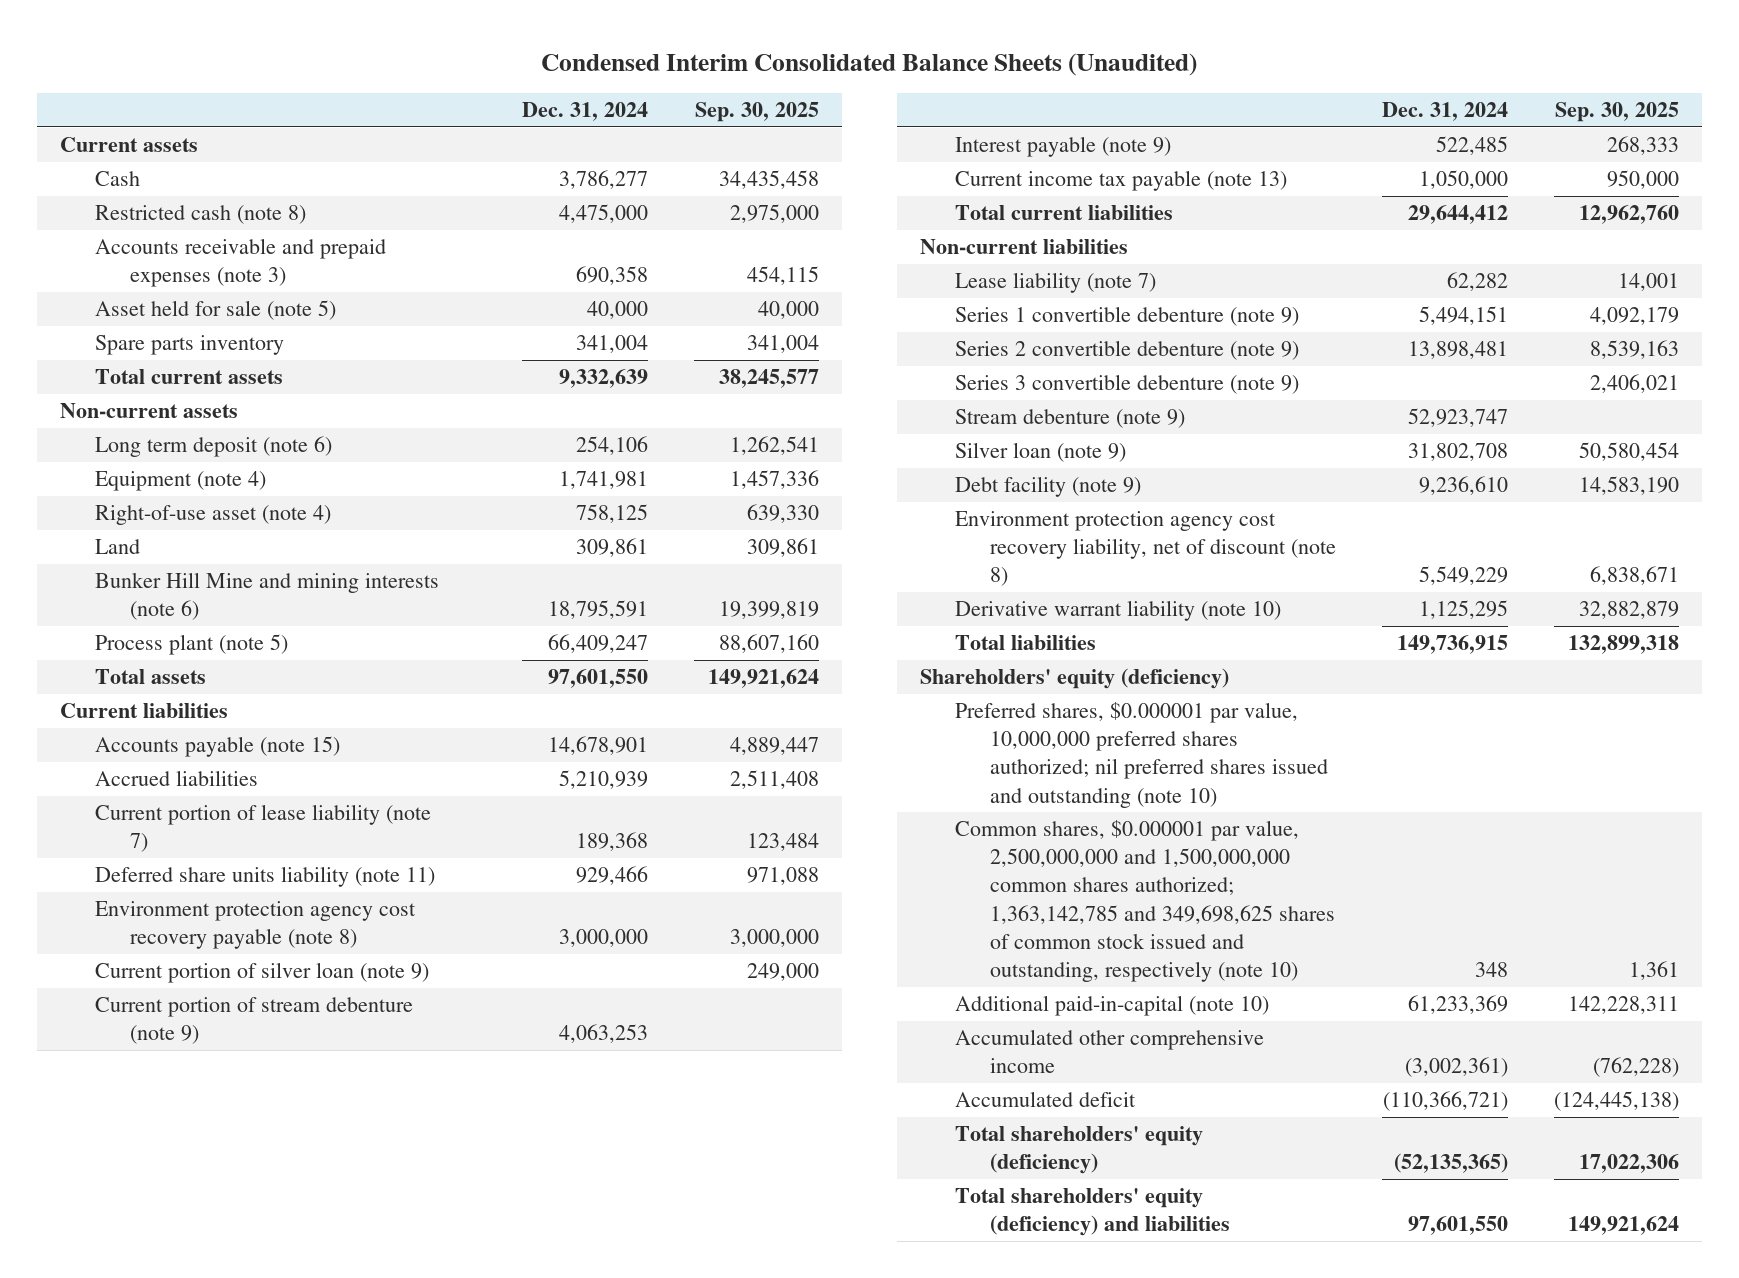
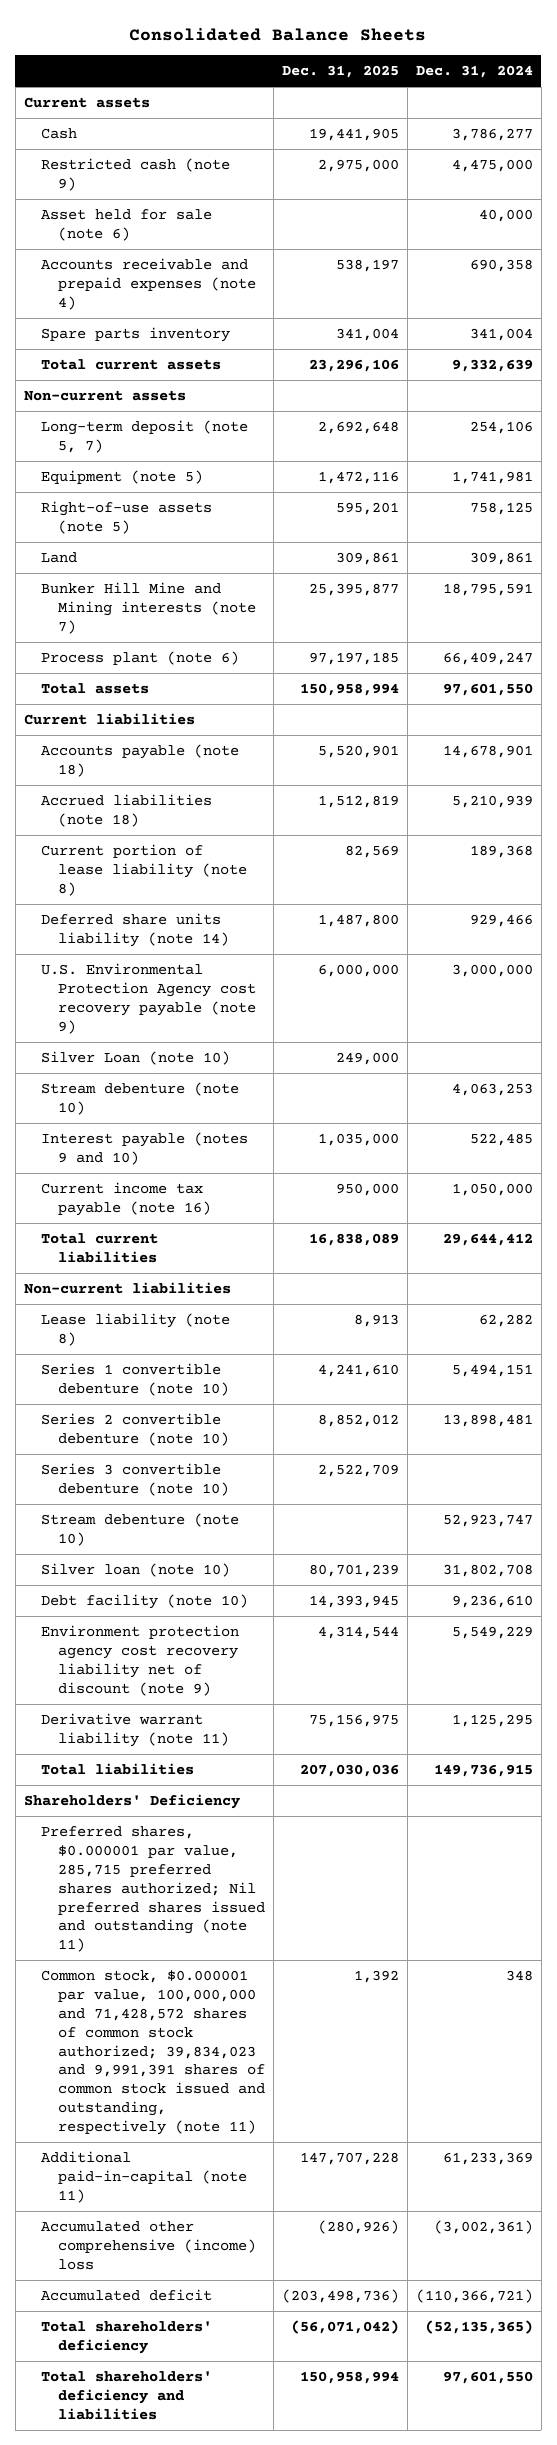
- Condensed Interim Consolidated Balance Sheets (Unaudited)
+ Consolidated Balance Sheets
- | Dec. 31, 2024 | Sep. 30, 2025
+ | Dec. 31, 2025 | Dec. 31, 2024
- Restricted cash (note 8) | 4,475,000 | 2,975,000
- Accounts receivable and prepaid expenses (note 3) | 690,358 | 454,115
- Asset held for sale (note 5) | 40,000 | 40,000
+ Restricted cash (note 9) | 2,975,000 | 4,475,000
+ Asset held for sale (note 6) | | 40,000
+ Accounts receivable and prepaid expenses (note 4) | 538,197 | 690,358
- Long term deposit (note 6) | 254,106 | 1,262,541
- Equipment (note 4) | 1,741,981 | 1,457,336
- Right-of-use asset (note 4) | 758,125 | 639,330
+ Long-term deposit (note 5, 7) | 2,692,648 | 254,106
+ Equipment (note 5) | 1,472,116 | 1,741,981
+ Right-of-use assets (note 5) | 595,201 | 758,125
- Bunker Hill Mine and mining interests (note 6) | 18,795,591 | 19,399,819
- Process plant (note 5) | 66,409,247 | 88,607,160
+ Bunker Hill Mine and Mining interests (note 7) | 25,395,877 | 18,795,591
+ Process plant (note 6) | 97,197,185 | 66,409,247
- Accounts payable (note 15) | 14,678,901 | 4,889,447
- Accrued liabilities | 5,210,939 | 2,511,408
- Current portion of lease liability (note 7) | 189,368 | 123,484
- Deferred share units liability (note 11) | 929,466 | 971,088
- Environment protection agency cost recovery payable (note 8) | 3,000,000 | 3,000,000
- Current portion of silver loan (note 9) | | 249,000
- Current portion of stream debenture (note 9) | 4,063,253 |
- Interest payable (note 9) | 522,485 | 268,333
- Current income tax payable (note 13) | 1,050,000 | 950,000
+ Accounts payable (note 18) | 5,520,901 | 14,678,901
+ Accrued liabilities (note 18) | 1,512,819 | 5,210,939
+ Current portion of lease liability (note 8) | 82,569 | 189,368
+ Deferred share units liability (note 14) | 1,487,800 | 929,466
+ U.S. Environmental Protection Agency cost recovery payable (note 9) | 6,000,000 | 3,000,000
+ Silver Loan (note 10) | 249,000 |
+ Stream debenture (note 10) | | 4,063,253
+ Interest payable (notes 9 and 10) | 1,035,000 | 522,485
+ Current income tax payable (note 16) | 950,000 | 1,050,000
- Lease liability (note 7) | 62,282 | 14,001
- Series 1 convertible debenture (note 9) | 5,494,151 | 4,092,179
- Series 2 convertible debenture (note 9) | 13,898,481 | 8,539,163
- Series 3 convertible debenture (note 9) | | 2,406,021
- Stream debenture (note 9) | 52,923,747 |
- Silver loan (note 9) | 31,802,708 | 50,580,454
- Debt facility (note 9) | 9,236,610 | 14,583,190
- Environment protection agency cost recovery liability, net of discount (note 8) | 5,549,229 | 6,838,671
- Derivative warrant liability (note 10) | 1,125,295 | 32,882,879
+ Lease liability (note 8) | 8,913 | 62,282
+ Series 1 convertible debenture (note 10) | 4,241,610 | 5,494,151
+ Series 2 convertible debenture (note 10) | 8,852,012 | 13,898,481
+ Series 3 convertible debenture (note 10) | 2,522,709 |
+ Stream debenture (note 10) | | 52,923,747
+ Silver loan (note 10) | 80,701,239 | 31,802,708
+ Debt facility (note 10) | 14,393,945 | 9,236,610
+ Environment protection agency cost recovery liability net of discount (note 9) | 4,314,544 | 5,549,229
+ Derivative warrant liability (note 11) | 75,156,975 | 1,125,295
- Shareholders' equity (deficiency)
- Preferred shares, $0.000001 par value, 10,000,000 preferred shares authorized; nil preferred shares issued and outstanding (note 10)
- Common shares, $0.000001 par value, 2,500,000,000 and 1,500,000,000 common shares authorized; 1,363,142,785 and 349,698,625 shares of common stock issued and outstanding, respectively (note 10) | 348 | 1,361
- Additional paid-in-capital (note 10) | 61,233,369 | 142,228,311
- Accumulated other comprehensive income | (3,002,361) | (762,228)
+ Shareholders' Deficiency
+ Preferred shares, $0.000001 par value, 285,715 preferred shares authorized; Nil preferred shares issued and outstanding (note 11)
+ Common stock, $0.000001 par value, 100,000,000 and 71,428,572 shares of common stock authorized; 39,834,023 and 9,991,391 shares of common stock issued and outstanding, respectively (note 11) | 1,392 | 348
+ Additional paid-in-capital (note 11) | 147,707,228 | 61,233,369
+ Accumulated other comprehensive (income) loss | (280,926) | (3,002,361)
- Total shareholders' equity (deficiency) | (52,135,365) | 17,022,306
- Total shareholders' equity (deficiency) and liabilities | 97,601,550 | 149,921,624
+ Total shareholders' deficiency | (56,071,042) | (52,135,365)
+ Total shareholders' deficiency and liabilities | 150,958,994 | 97,601,550

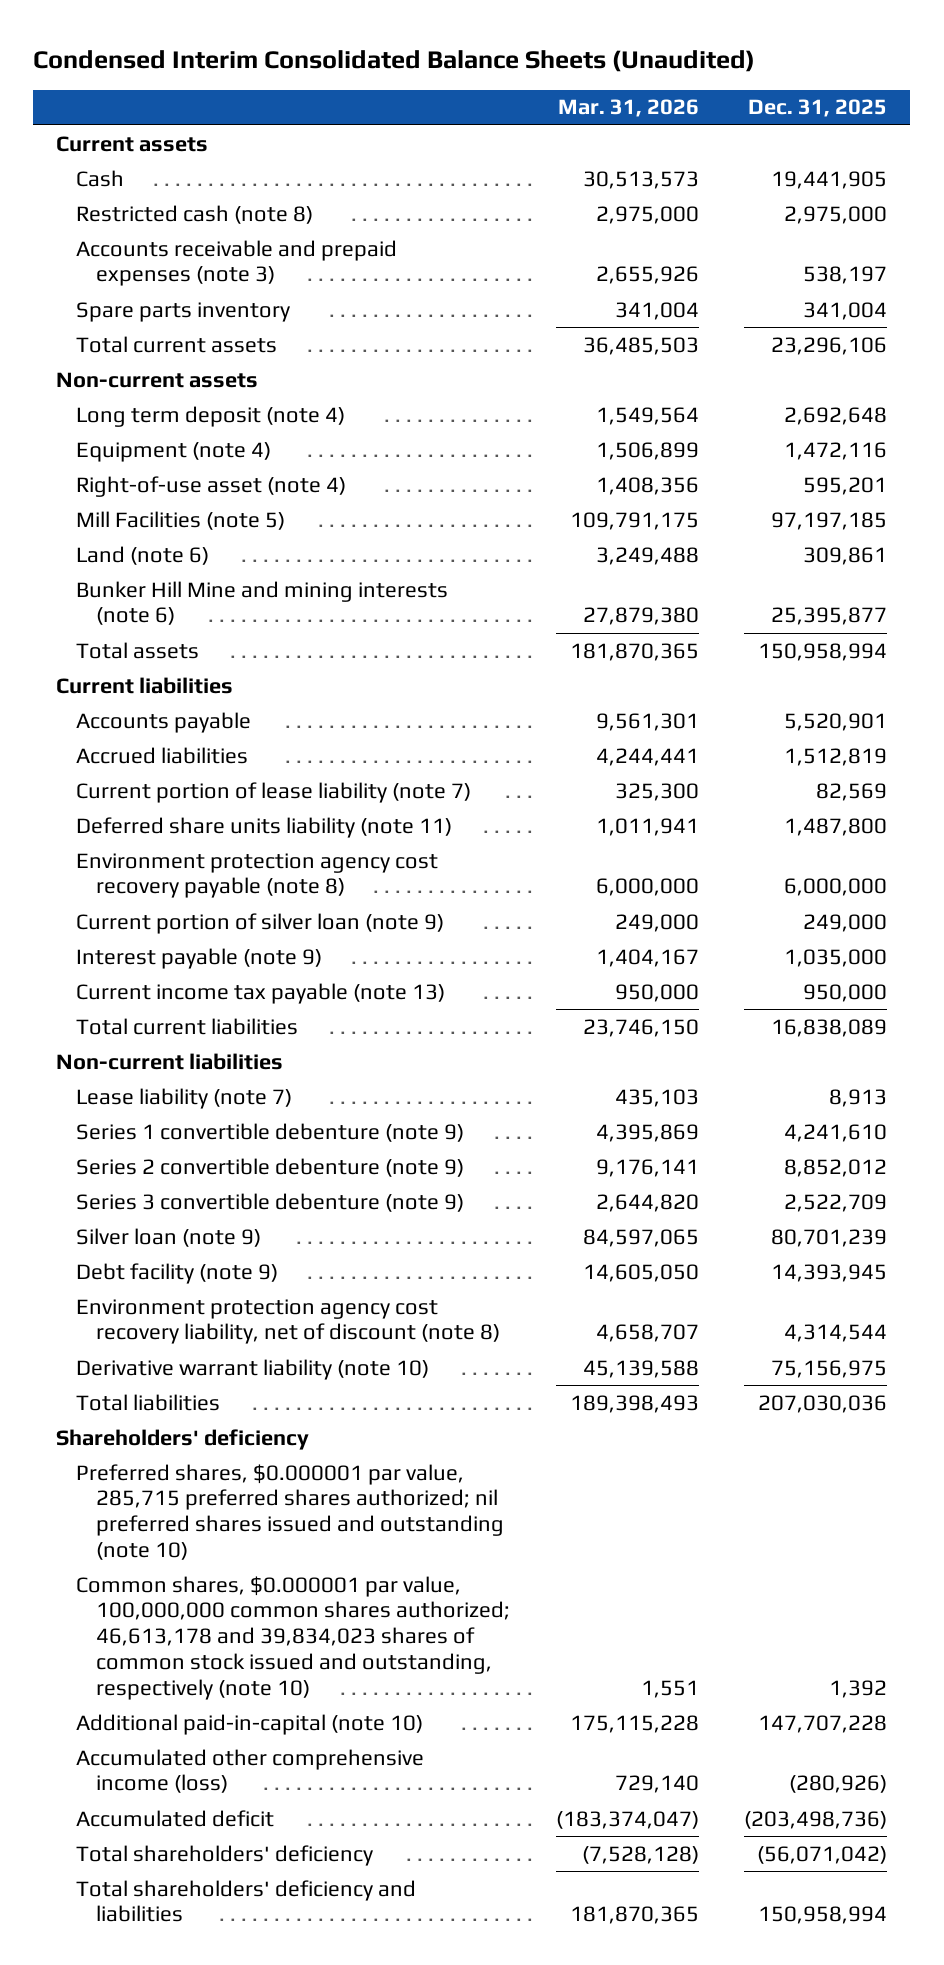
- Consolidated Balance Sheets
+ Condensed Interim Consolidated Balance Sheets (Unaudited)
- | Dec. 31, 2025 | Dec. 31, 2024
+ | Mar. 31, 2026 | Dec. 31, 2025
- Restricted cash (note 9) | 2,975,000 | 4,475,000
- Asset held for sale (note 6) | | 40,000
- Accounts receivable and prepaid expenses (note 4) | 538,197 | 690,358
+ Restricted cash (note 8) | 2,975,000 | 2,975,000
+ Accounts receivable and prepaid expenses (note 3) | 2,655,926 | 538,197
- Long-term deposit (note 5, 7) | 2,692,648 | 254,106
- Equipment (note 5) | 1,472,116 | 1,741,981
- Right-of-use assets (note 5) | 595,201 | 758,125
- Land | 309,861 | 309,861
- Bunker Hill Mine and Mining interests (note 7) | 25,395,877 | 18,795,591
- Process plant (note 6) | 97,197,185 | 66,409,247
+ Long term deposit (note 4) | 1,549,564 | 2,692,648
+ Equipment (note 4) | 1,506,899 | 1,472,116
+ Right-of-use asset (note 4) | 1,408,356 | 595,201
+ Mill Facilities (note 5) | 109,791,175 | 97,197,185
+ Land (note 6) | 3,249,488 | 309,861
+ Bunker Hill Mine and mining interests (note 6) | 27,879,380 | 25,395,877
- Accounts payable (note 18) | 5,520,901 | 14,678,901
- Accrued liabilities (note 18) | 1,512,819 | 5,210,939
- Current portion of lease liability (note 8) | 82,569 | 189,368
- Deferred share units liability (note 14) | 1,487,800 | 929,466
- U.S. Environmental Protection Agency cost recovery payable (note 9) | 6,000,000 | 3,000,000
- Silver Loan (note 10) | 249,000 |
- Stream debenture (note 10) | | 4,063,253
- Interest payable (notes 9 and 10) | 1,035,000 | 522,485
- Current income tax payable (note 16) | 950,000 | 1,050,000
+ Accounts payable | 9,561,301 | 5,520,901
+ Accrued liabilities | 4,244,441 | 1,512,819
+ Current portion of lease liability (note 7) | 325,300 | 82,569
+ Deferred share units liability (note 11) | 1,011,941 | 1,487,800
+ Environment protection agency cost recovery payable (note 8) | 6,000,000 | 6,000,000
+ Current portion of silver loan (note 9) | 249,000 | 249,000
+ Interest payable (note 9) | 1,404,167 | 1,035,000
+ Current income tax payable (note 13) | 950,000 | 950,000
- Lease liability (note 8) | 8,913 | 62,282
- Series 1 convertible debenture (note 10) | 4,241,610 | 5,494,151
- Series 2 convertible debenture (note 10) | 8,852,012 | 13,898,481
- Series 3 convertible debenture (note 10) | 2,522,709 |
- Stream debenture (note 10) | | 52,923,747
- Silver loan (note 10) | 80,701,239 | 31,802,708
- Debt facility (note 10) | 14,393,945 | 9,236,610
- Environment protection agency cost recovery liability net of discount (note 9) | 4,314,544 | 5,549,229
- Derivative warrant liability (note 11) | 75,156,975 | 1,125,295
+ Lease liability (note 7) | 435,103 | 8,913
+ Series 1 convertible debenture (note 9) | 4,395,869 | 4,241,610
+ Series 2 convertible debenture (note 9) | 9,176,141 | 8,852,012
+ Series 3 convertible debenture (note 9) | 2,644,820 | 2,522,709
+ Silver loan (note 9) | 84,597,065 | 80,701,239
+ Debt facility (note 9) | 14,605,050 | 14,393,945
+ Environment protection agency cost recovery liability, net of discount (note 8) | 4,658,707 | 4,314,544
+ Derivative warrant liability (note 10) | 45,139,588 | 75,156,975
- Shareholders' Deficiency
- Preferred shares, $0.000001 par value, 285,715 preferred shares authorized; Nil preferred shares issued and outstanding (note 11)
- Common stock, $0.000001 par value, 100,000,000 and 71,428,572 shares of common stock authorized; 39,834,023 and 9,991,391 shares of common stock issued and outstanding, respectively (note 11) | 1,392 | 348
- Additional paid-in-capital (note 11) | 147,707,228 | 61,233,369
- Accumulated other comprehensive (income) loss | (280,926) | (3,002,361)
+ Shareholders' deficiency
+ Preferred shares, $0.000001 par value, 285,715 preferred shares authorized; nil preferred shares issued and outstanding (note 10)
+ Common shares, $0.000001 par value, 100,000,000 common shares authorized; 46,613,178 and 39,834,023 shares of common stock issued and outstanding, respectively (note 10) | 1,551 | 1,392
+ Additional paid-in-capital (note 10) | 175,115,228 | 147,707,228
+ Accumulated other comprehensive income (loss) | 729,140 | (280,926)

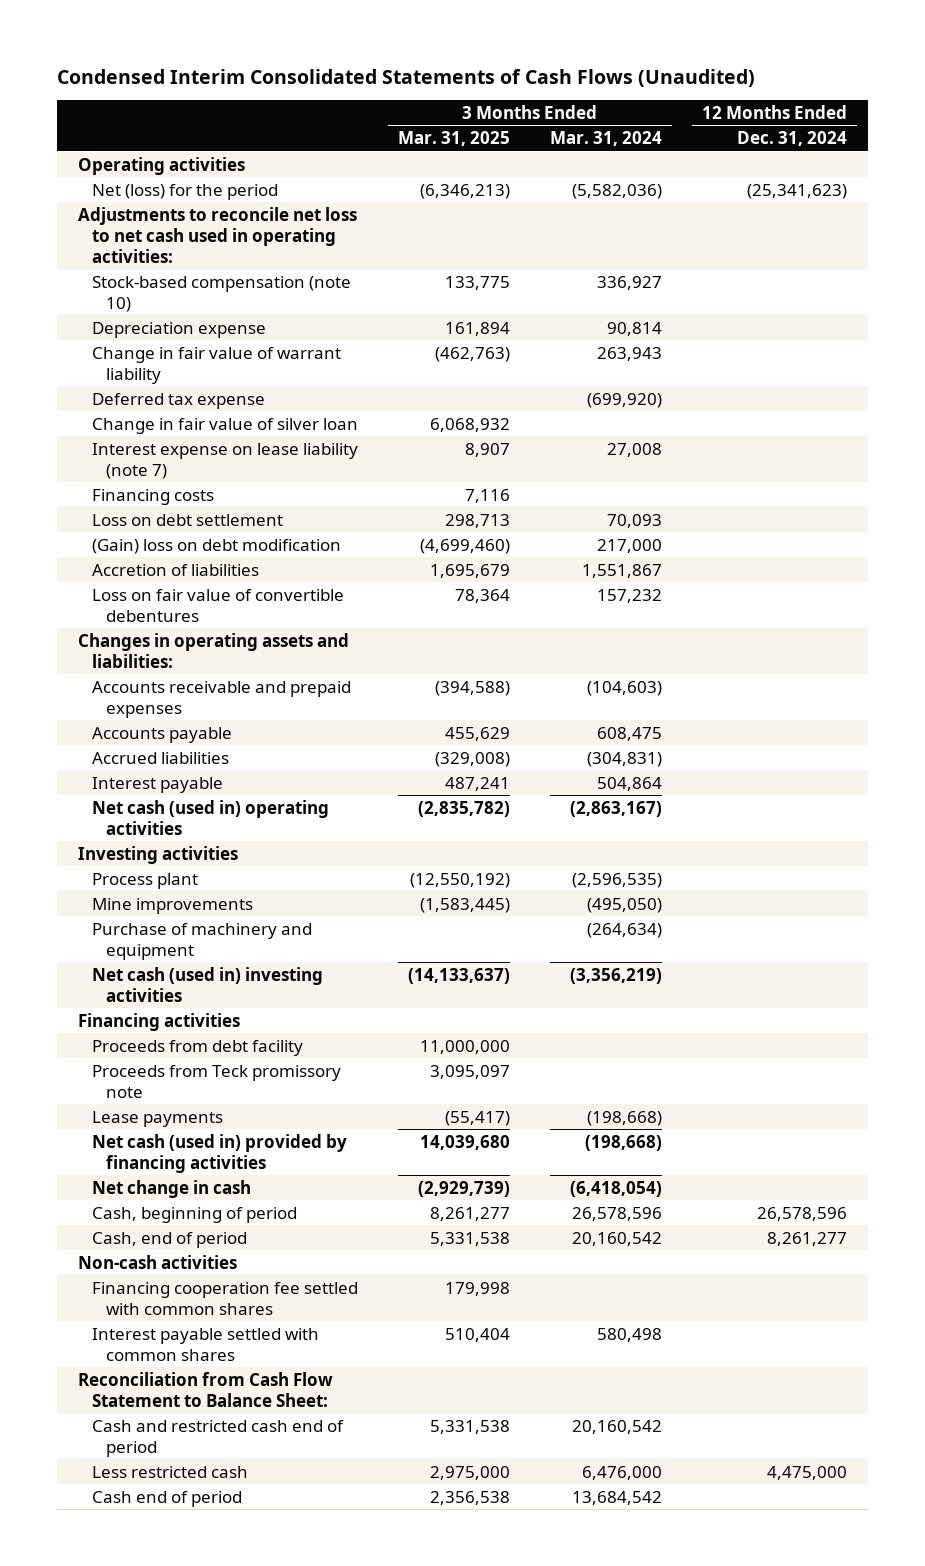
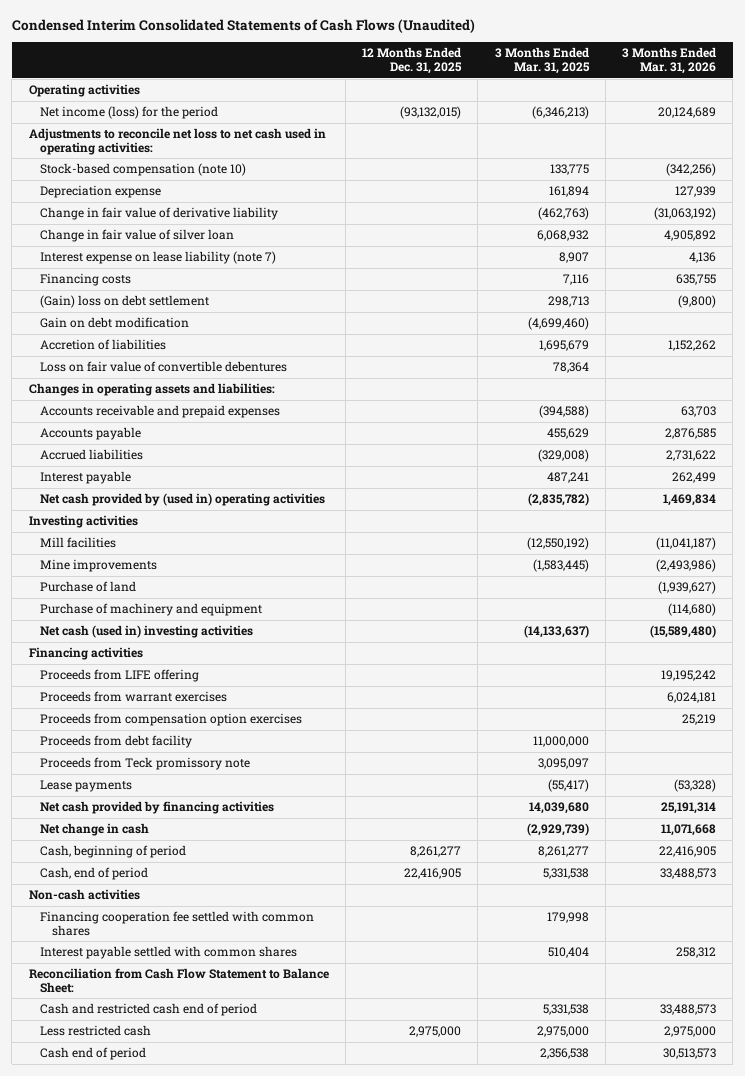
- | 3 Months Ended Mar. 31, 2025 | 3 Months Ended Mar. 31, 2024 | 12 Months Ended Dec. 31, 2024
+ | 12 Months Ended Dec. 31, 2025 | 3 Months Ended Mar. 31, 2025 | 3 Months Ended Mar. 31, 2026
- Net (loss) for the period | (6,346,213) | (5,582,036) | (25,341,623)
+ Net income (loss) for the period | (93,132,015) | (6,346,213) | 20,124,689
- Change in fair value of warrant liability | (462,763) | 263,943 |
- Deferred tax expense | | (699,920) |
+ Change in fair value of derivative liability | | (462,763) | (31,063,192)
- Loss on debt settlement | 298,713 | 70,093 |
- (Gain) loss on debt modification | (4,699,460) | 217,000 |
+ (Gain) loss on debt settlement | | 298,713 | (9,800)
+ Gain on debt modification | | (4,699,460) |
- Net cash (used in) operating activities | (2,835,782) | (2,863,167) |
+ Net cash provided by (used in) operating activities | | (2,835,782) | 1,469,834
- Process plant | (12,550,192) | (2,596,535) |
+ Mill facilities | | (12,550,192) | (11,041,187)
+ Purchase of land | | | (1,939,627)
+ Proceeds from LIFE offering | | | 19,195,242
+ Proceeds from warrant exercises | | | 6,024,181
+ Proceeds from compensation option exercises | | | 25,219
- Net cash (used in) provided by financing activities | 14,039,680 | (198,668) |
+ Net cash provided by financing activities | | 14,039,680 | 25,191,314

